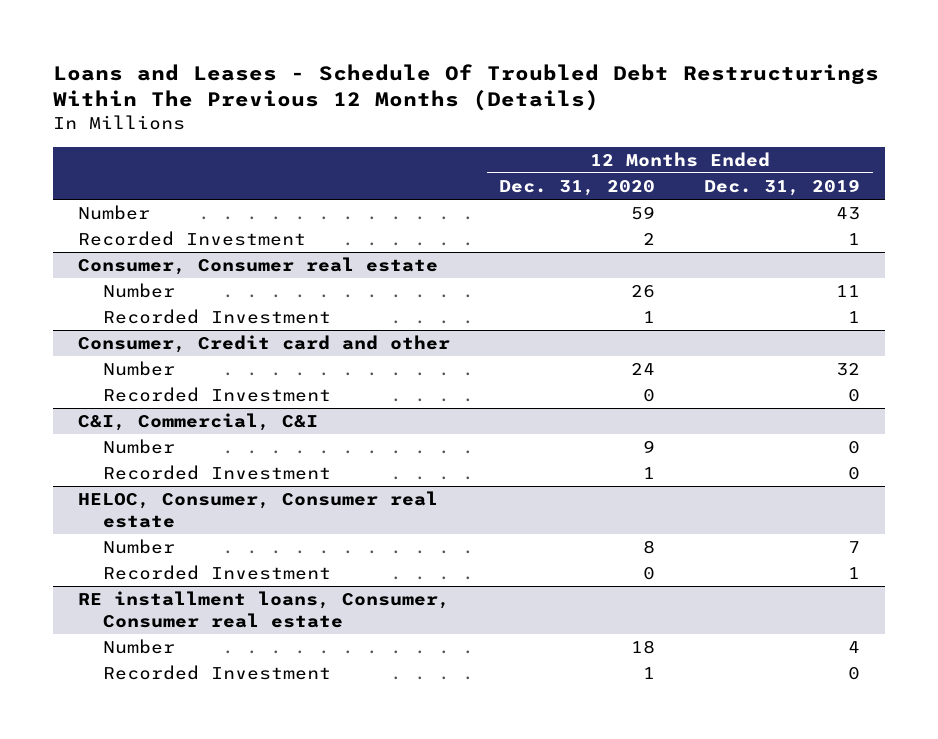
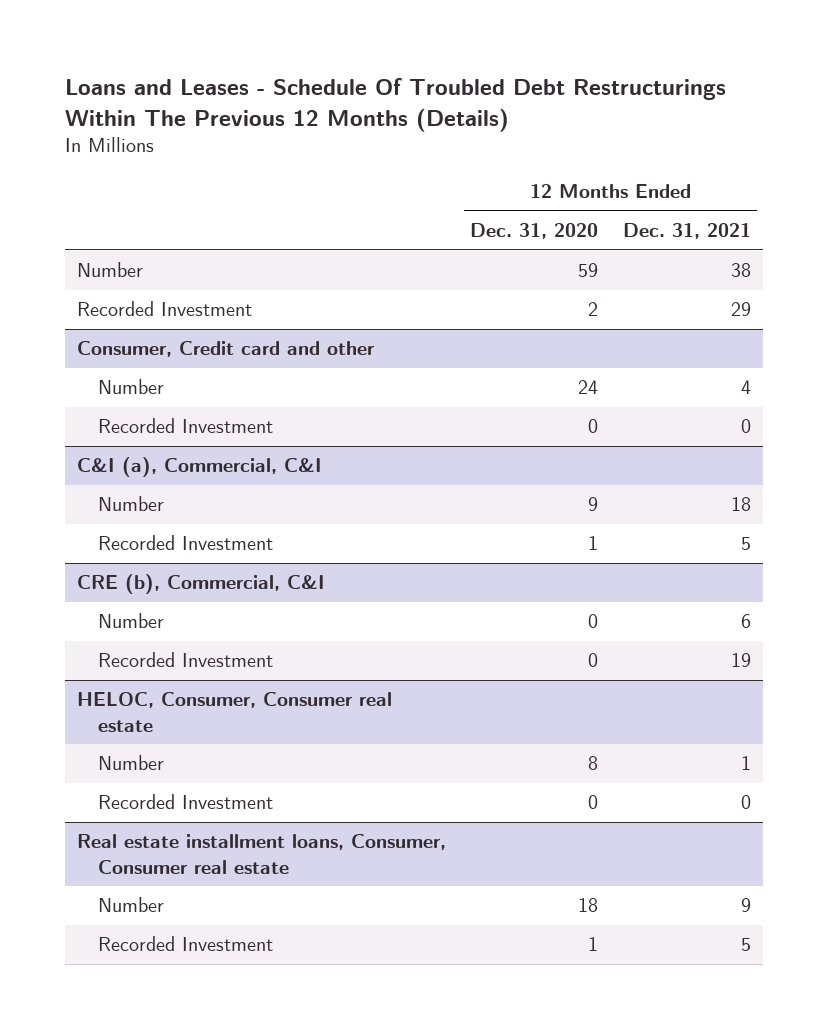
- | 12 Months Ended Dec. 31, 2020 | 12 Months Ended Dec. 31, 2019
+ | 12 Months Ended Dec. 31, 2020 | 12 Months Ended Dec. 31, 2021
- Consumer, Consumer real estate
- Number | 26 | 11
- Recorded Investment | 1 | 1
- C&I, Commercial, C&I
+ C&I (a), Commercial, C&I
+ CRE (b), Commercial, C&I
+ Number | 0 | 6
+ Recorded Investment | 0 | 19
- RE installment loans, Consumer, Consumer real estate
+ Real estate installment loans, Consumer, Consumer real estate

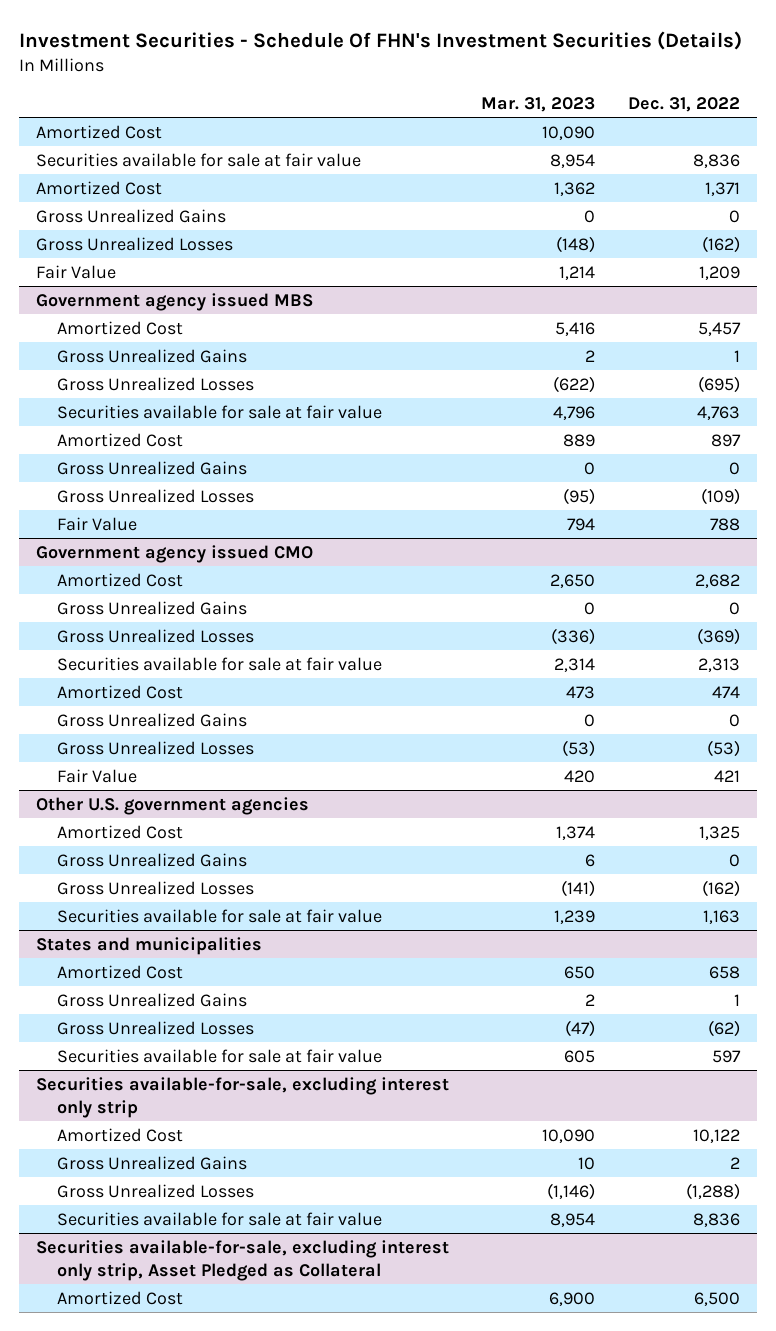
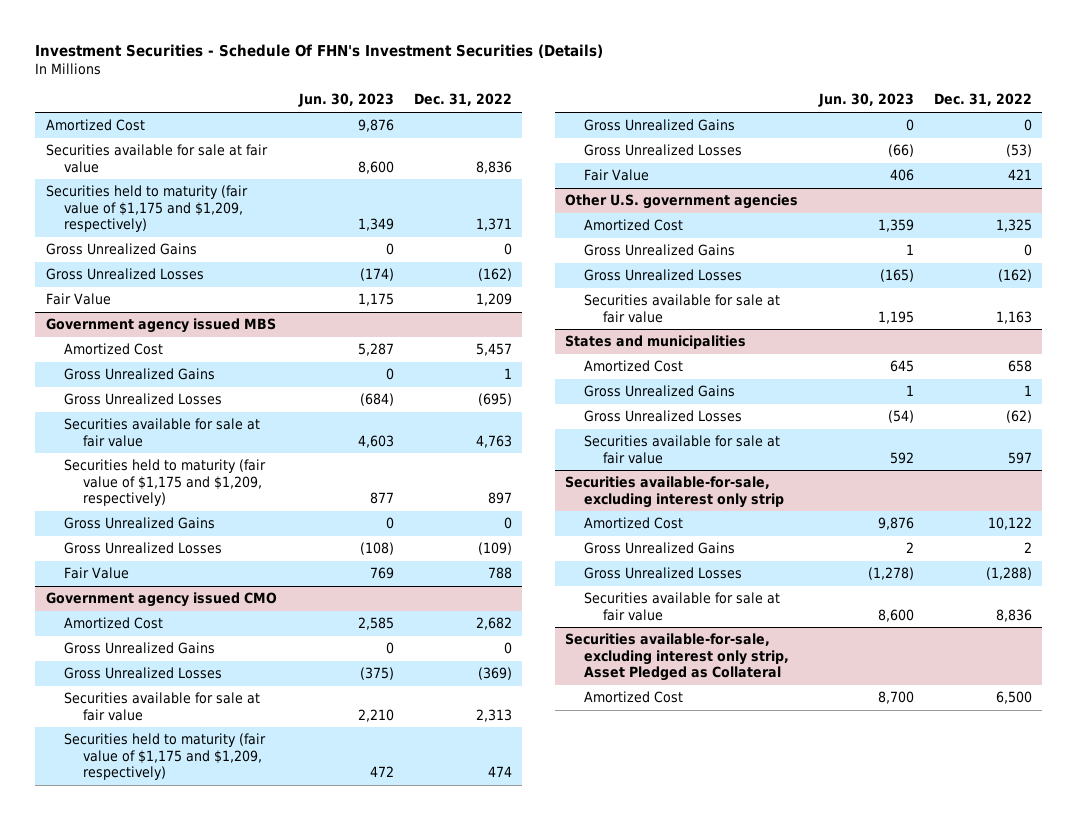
- | Mar. 31, 2023 | Dec. 31, 2022
+ | Jun. 30, 2023 | Dec. 31, 2022
- Amortized Cost | 1,362 | 1,371
+ Securities held to maturity (fair value of $1,175 and $1,209, respectively) | 1,349 | 1,371
@ Government agency issued MBS
- Amortized Cost | 889 | 897
+ Securities held to maturity (fair value of $1,175 and $1,209, respectively) | 877 | 897
@ Government agency issued CMO
- Amortized Cost | 473 | 474
+ Securities held to maturity (fair value of $1,175 and $1,209, respectively) | 472 | 474

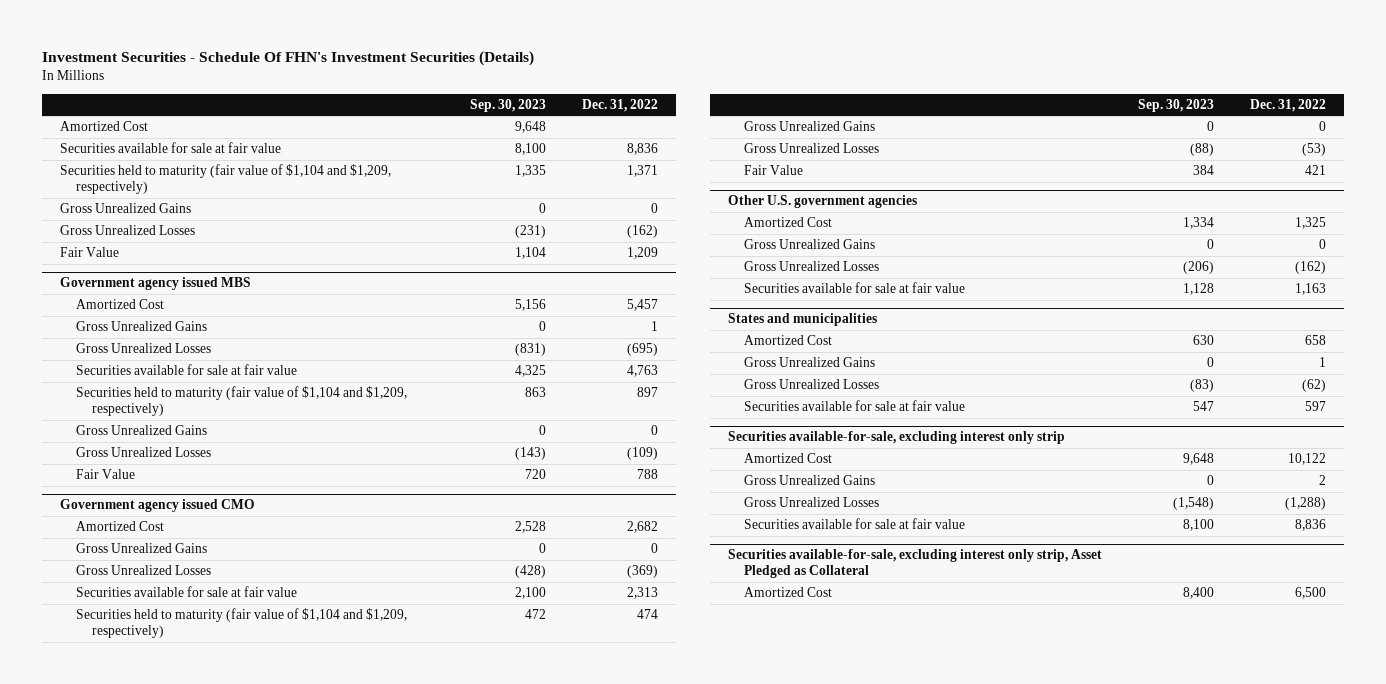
- | Jun. 30, 2023 | Dec. 31, 2022
+ | Sep. 30, 2023 | Dec. 31, 2022
- Securities held to maturity (fair value of $1,175 and $1,209, respectively) | 1,349 | 1,371
+ Securities held to maturity (fair value of $1,104 and $1,209, respectively) | 1,335 | 1,371
@ Government agency issued MBS
- Securities held to maturity (fair value of $1,175 and $1,209, respectively) | 877 | 897
+ Securities held to maturity (fair value of $1,104 and $1,209, respectively) | 863 | 897
@ Government agency issued CMO
- Securities held to maturity (fair value of $1,175 and $1,209, respectively) | 472 | 474
+ Securities held to maturity (fair value of $1,104 and $1,209, respectively) | 472 | 474

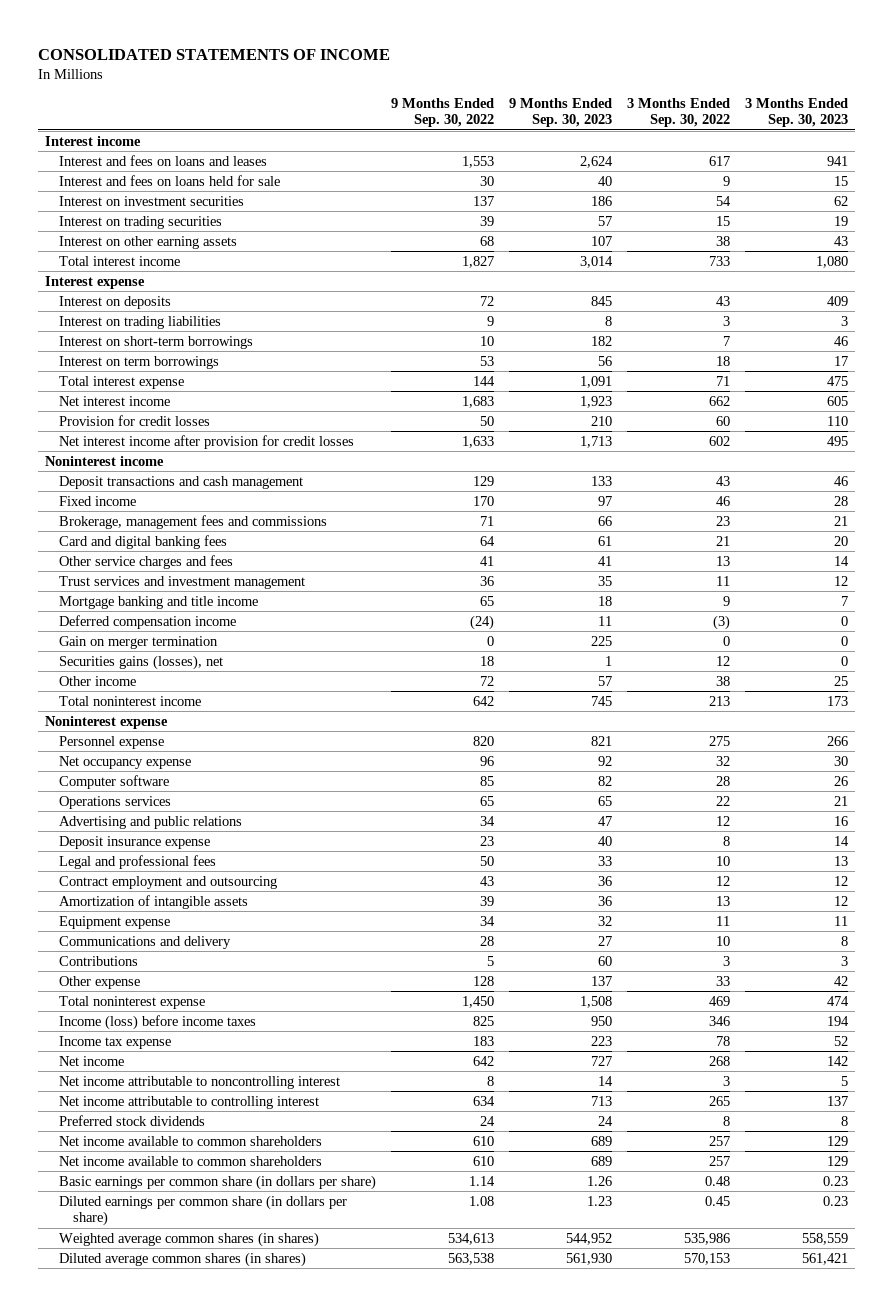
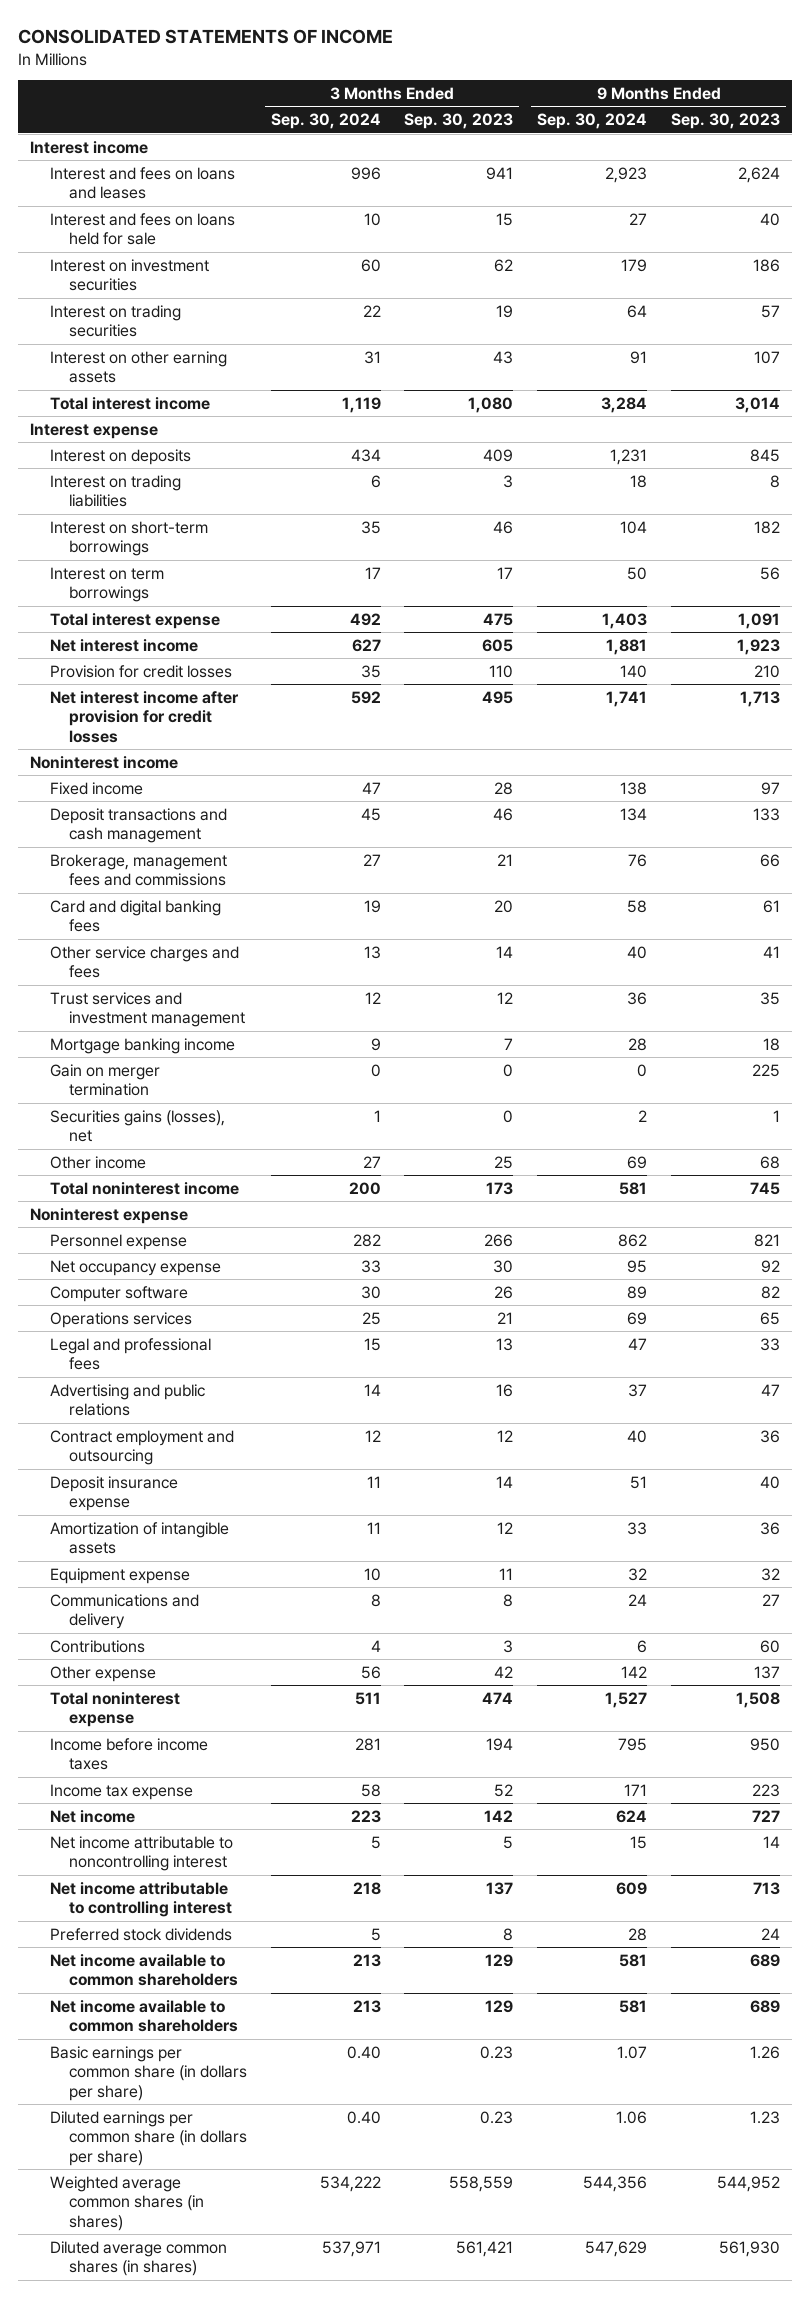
- | 9 Months Ended Sep. 30, 2022 | 9 Months Ended Sep. 30, 2023 | 3 Months Ended Sep. 30, 2022 | 3 Months Ended Sep. 30, 2023
+ | 3 Months Ended Sep. 30, 2024 | 3 Months Ended Sep. 30, 2023 | 9 Months Ended Sep. 30, 2024 | 9 Months Ended Sep. 30, 2023
moved down: Deposit transactions and cash management | 45 | 46 | 134 | 133
- Mortgage banking and title income | 65 | 18 | 9 | 7
- Deferred compensation income | (24) | 11 | (3) | 0
+ Mortgage banking income | 9 | 7 | 28 | 18
- Other income | 72 | 57 | 38 | 25
+ Other income | 27 | 25 | 69 | 68
moved down: Advertising and public relations | 14 | 16 | 37 | 47
moved down: Deposit insurance expense | 11 | 14 | 51 | 40
- Income (loss) before income taxes | 825 | 950 | 346 | 194
+ Income before income taxes | 281 | 194 | 795 | 950

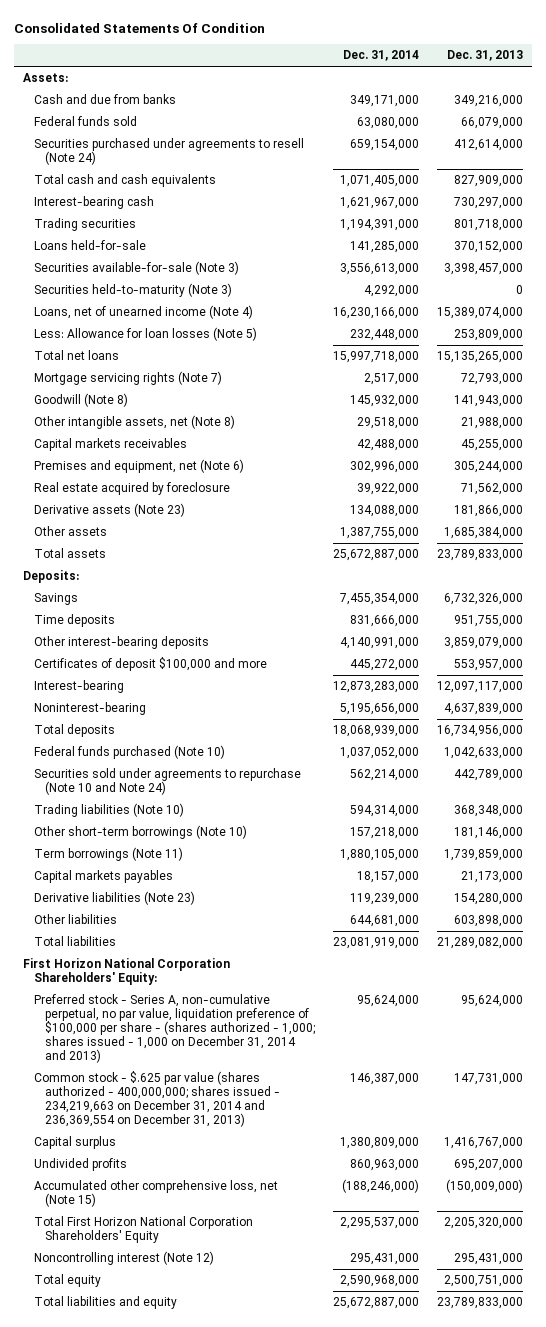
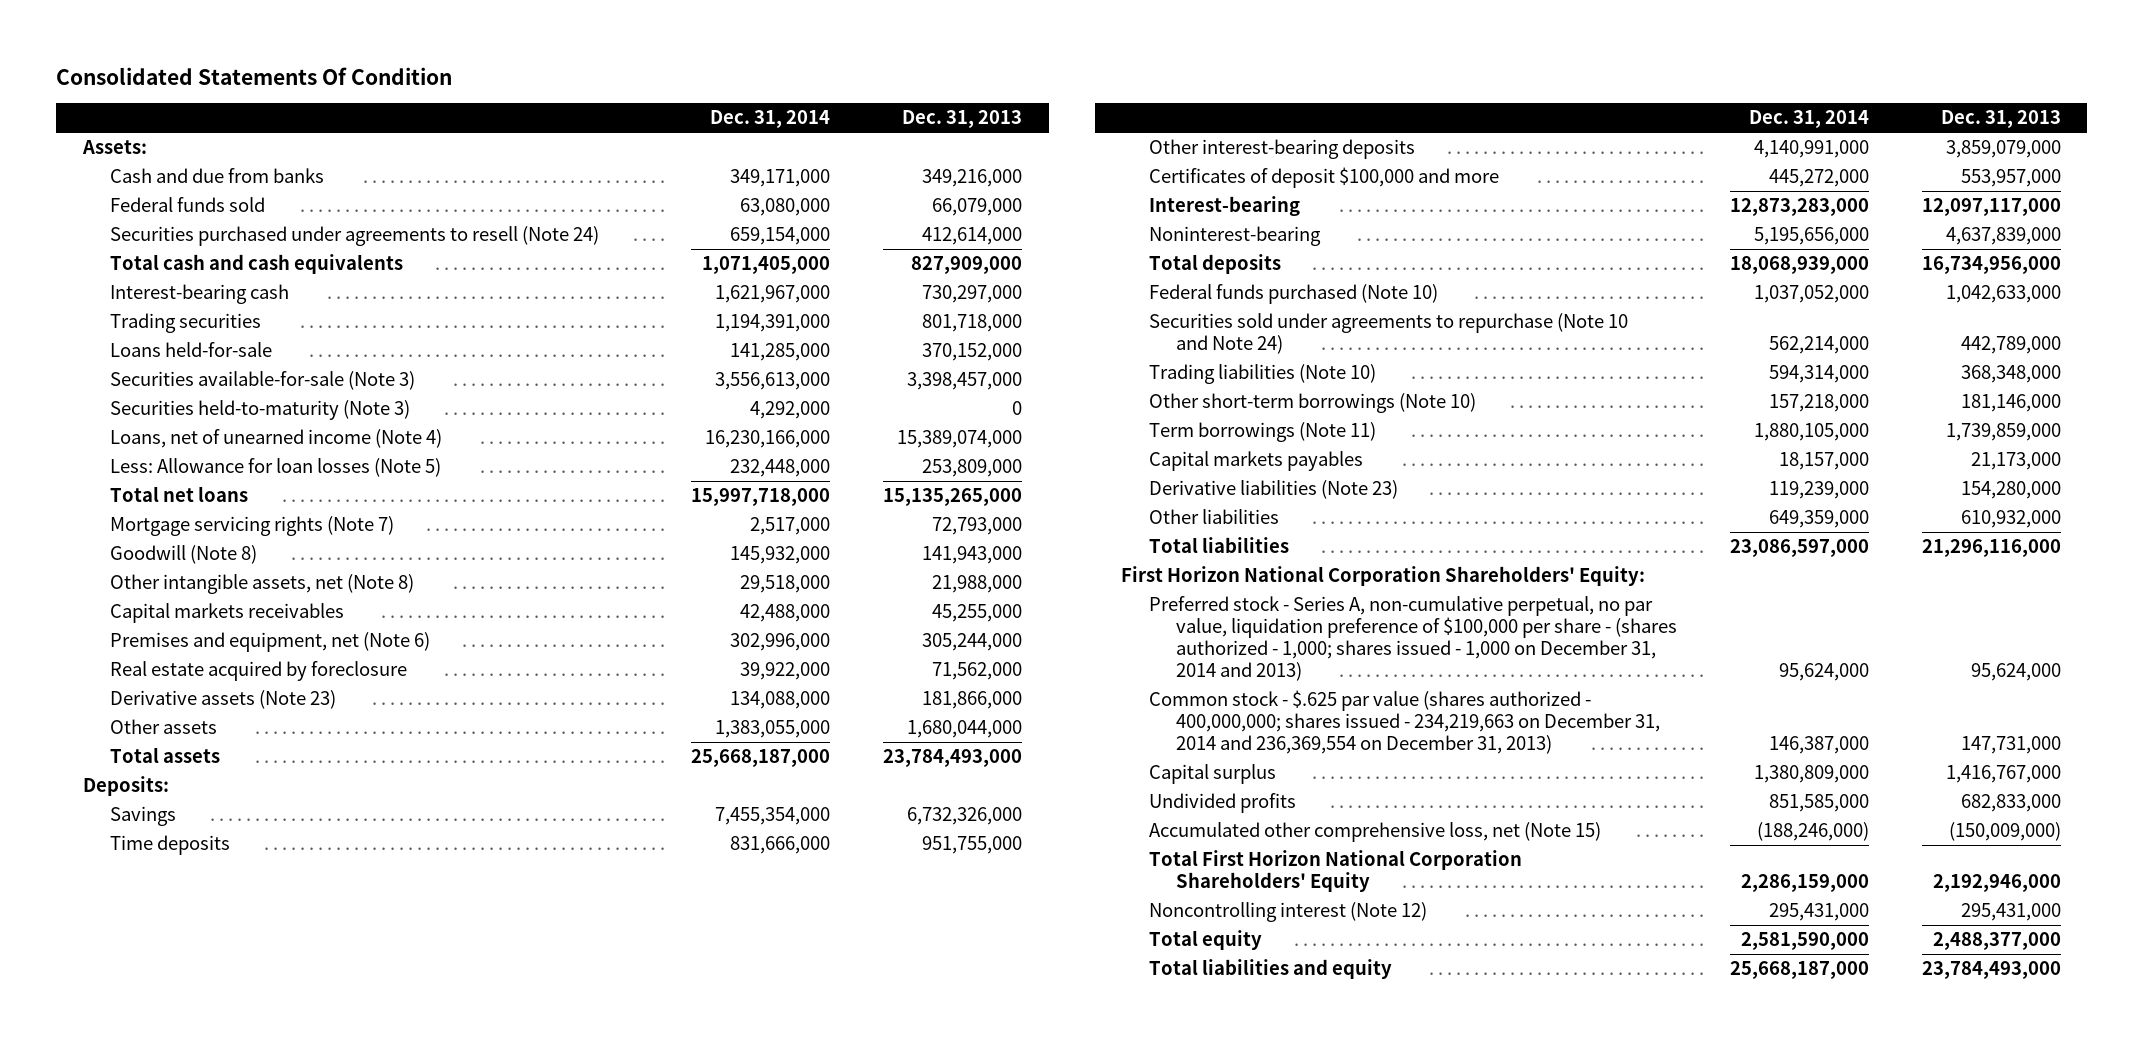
- Other assets | 1,387,755,000 | 1,685,384,000
- Total assets | 25,672,887,000 | 23,789,833,000
+ Other assets | 1,383,055,000 | 1,680,044,000
+ Total assets | 25,668,187,000 | 23,784,493,000
- Other liabilities | 644,681,000 | 603,898,000
- Total liabilities | 23,081,919,000 | 21,289,082,000
+ Other liabilities | 649,359,000 | 610,932,000
+ Total liabilities | 23,086,597,000 | 21,296,116,000
- Undivided profits | 860,963,000 | 695,207,000
+ Undivided profits | 851,585,000 | 682,833,000
- Total First Horizon National Corporation Shareholders' Equity | 2,295,537,000 | 2,205,320,000
+ Total First Horizon National Corporation Shareholders' Equity | 2,286,159,000 | 2,192,946,000
- Total equity | 2,590,968,000 | 2,500,751,000
- Total liabilities and equity | 25,672,887,000 | 23,789,833,000
+ Total equity | 2,581,590,000 | 2,488,377,000
+ Total liabilities and equity | 25,668,187,000 | 23,784,493,000

